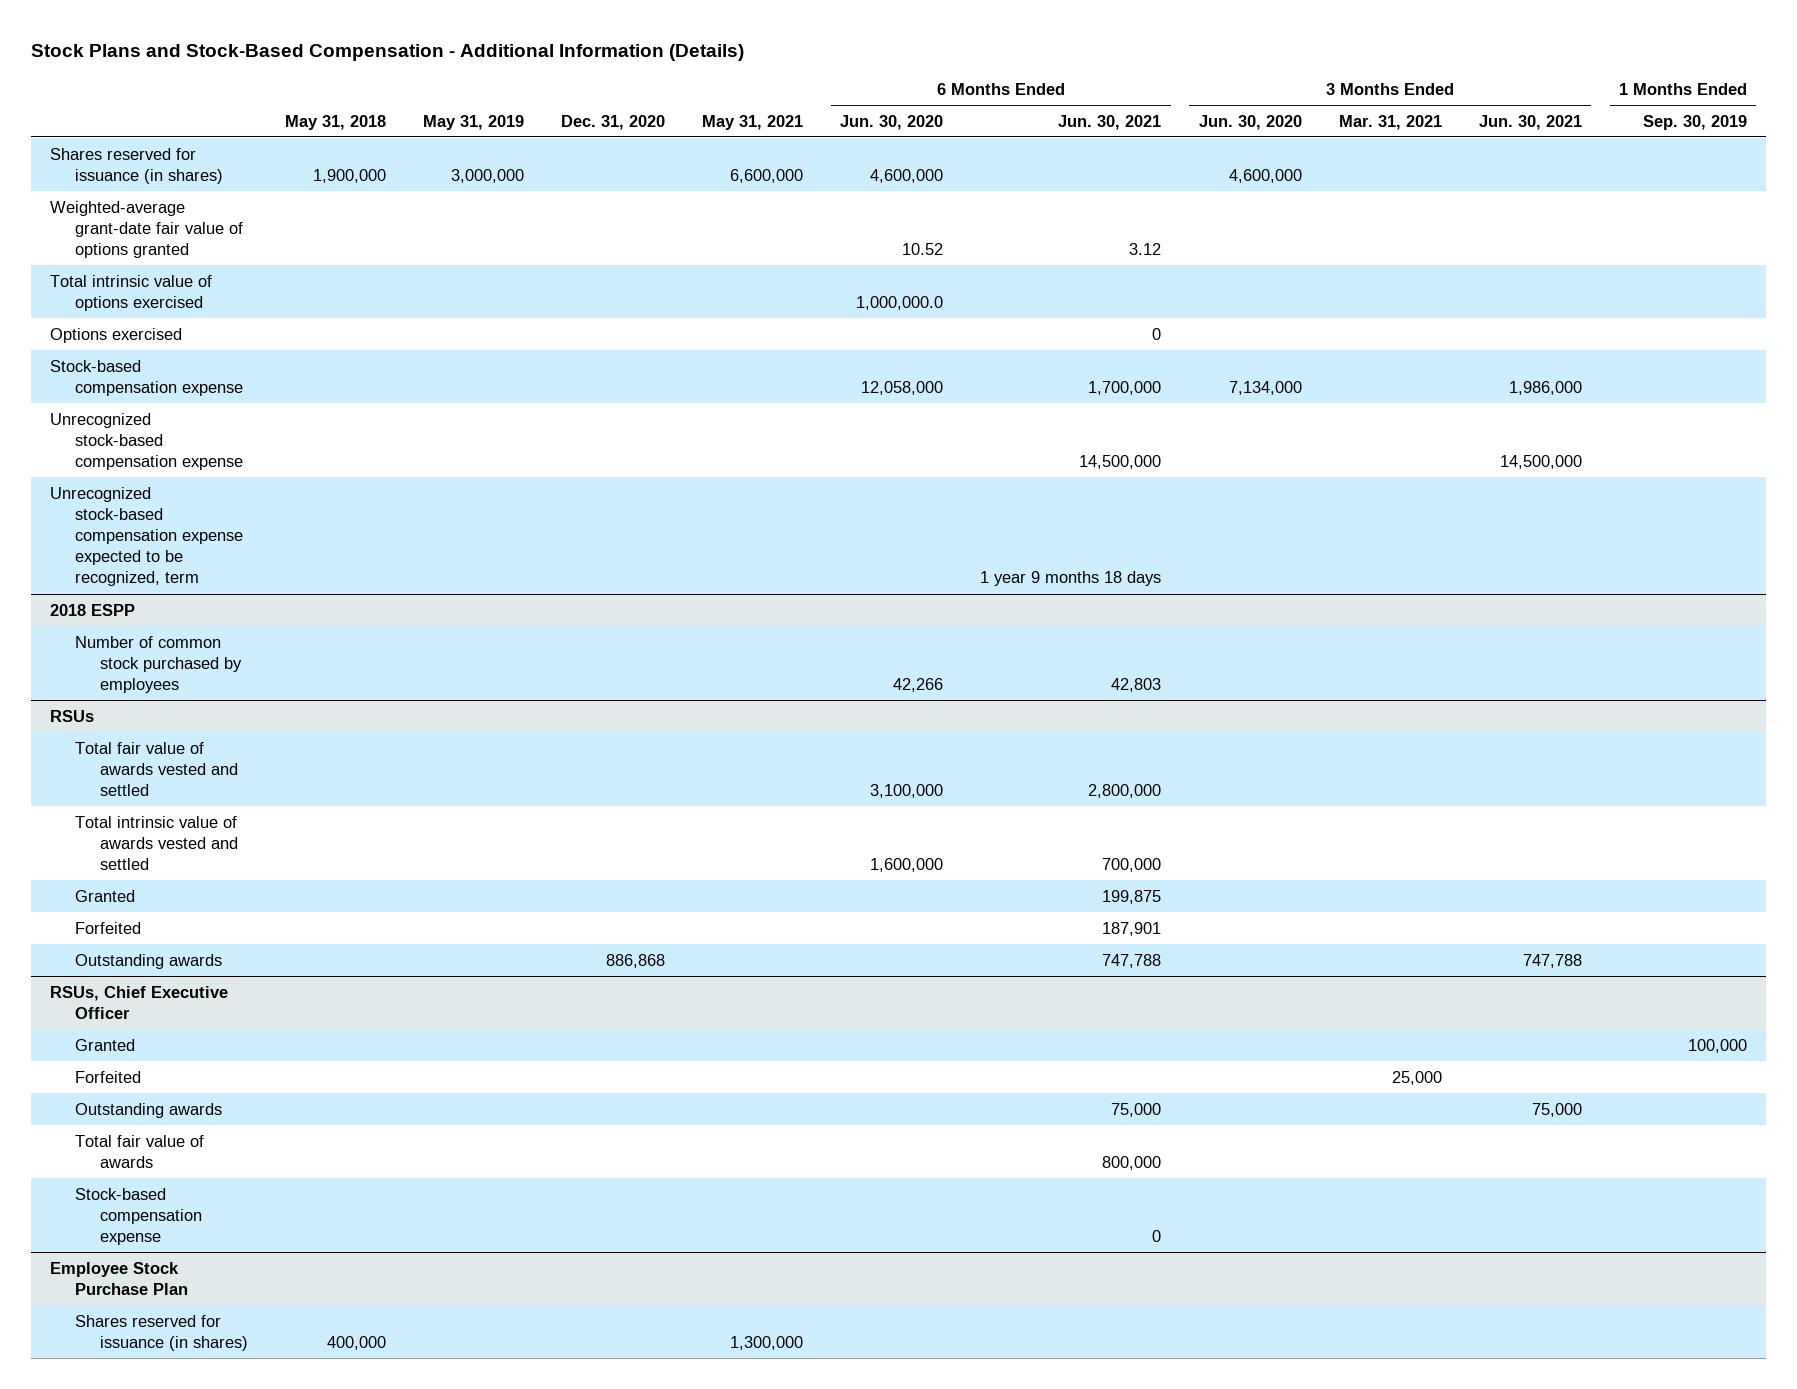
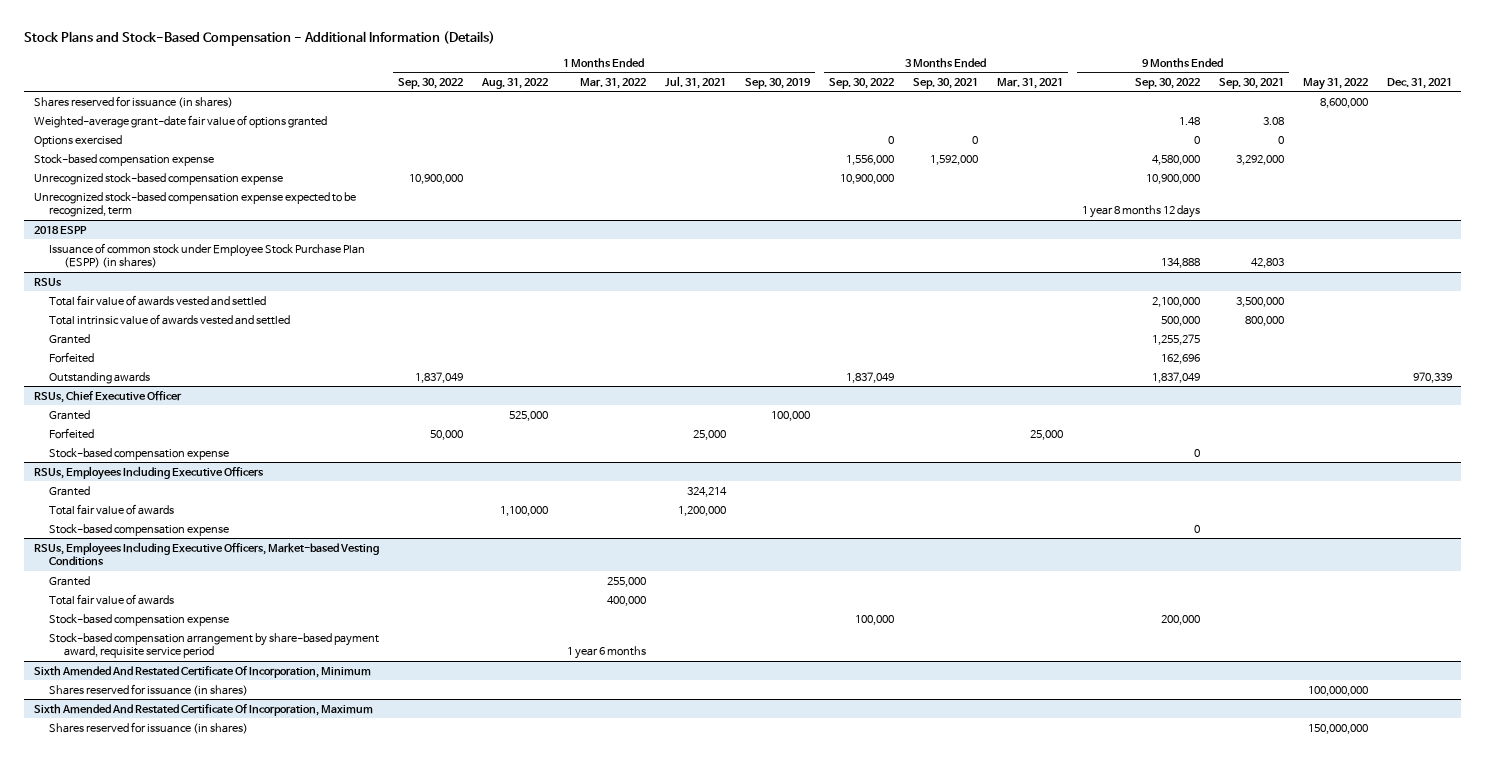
- | May 31, 2018 | May 31, 2019 | Dec. 31, 2020 | May 31, 2021 | 6 Months Ended Jun. 30, 2020 | 6 Months Ended Jun. 30, 2021 | 3 Months Ended Jun. 30, 2020 | 3 Months Ended Mar. 31, 2021 | 3 Months Ended Jun. 30, 2021 | 1 Months Ended Sep. 30, 2019
+ | 1 Months Ended Sep. 30, 2022 | 1 Months Ended Aug. 31, 2022 | 1 Months Ended Mar. 31, 2022 | 1 Months Ended Jul. 31, 2021 | 1 Months Ended Sep. 30, 2019 | 3 Months Ended Sep. 30, 2022 | 3 Months Ended Sep. 30, 2021 | 3 Months Ended Mar. 31, 2021 | 9 Months Ended Sep. 30, 2022 | 9 Months Ended Sep. 30, 2021 | May 31, 2022 | Dec. 31, 2021
- Total intrinsic value of options exercised | | | | | 1,000,000.0 | | | | |
@ 2018 ESPP
- Number of common stock purchased by employees | | | | | 42,266 | 42,803 | | | |
+ Issuance of common stock under Employee Stock Purchase Plan (ESPP) (in shares) | | | | | | | | | 134,888 | 42,803 | |
@ RSUs, Chief Executive Officer
- Outstanding awards | | | | | | 75,000 | | | 75,000 |
- Total fair value of awards | | | | | | 800,000 | | | |
- Employee Stock Purchase Plan
- Shares reserved for issuance (in shares) | 400,000 | | | 1,300,000 | | | | | |
+ RSUs, Employees Including Executive Officers
+ Granted | | | | 324,214 | | | | | | | |
+ Total fair value of awards | | 1,100,000 | | 1,200,000 | | | | | | | |
+ Stock-based compensation expense | | | | | | | | | 0 | | |
+ RSUs, Employees Including Executive Officers, Market-based Vesting Conditions
+ Granted | | | 255,000 | | | | | | | | |
+ Total fair value of awards | | | 400,000 | | | | | | | | |
+ Stock-based compensation expense | | | | | | 100,000 | | | 200,000 | | |
+ Stock-based compensation arrangement by share-based payment award, requisite service period | | | 1 year 6 months | | | | | | | | |
+ Sixth Amended And Restated Certificate Of Incorporation, Minimum
+ Shares reserved for issuance (in shares) | | | | | | | | | | | 100,000,000 |
+ Sixth Amended And Restated Certificate Of Incorporation, Maximum
+ Shares reserved for issuance (in shares) | | | | | | | | | | | 150,000,000 |

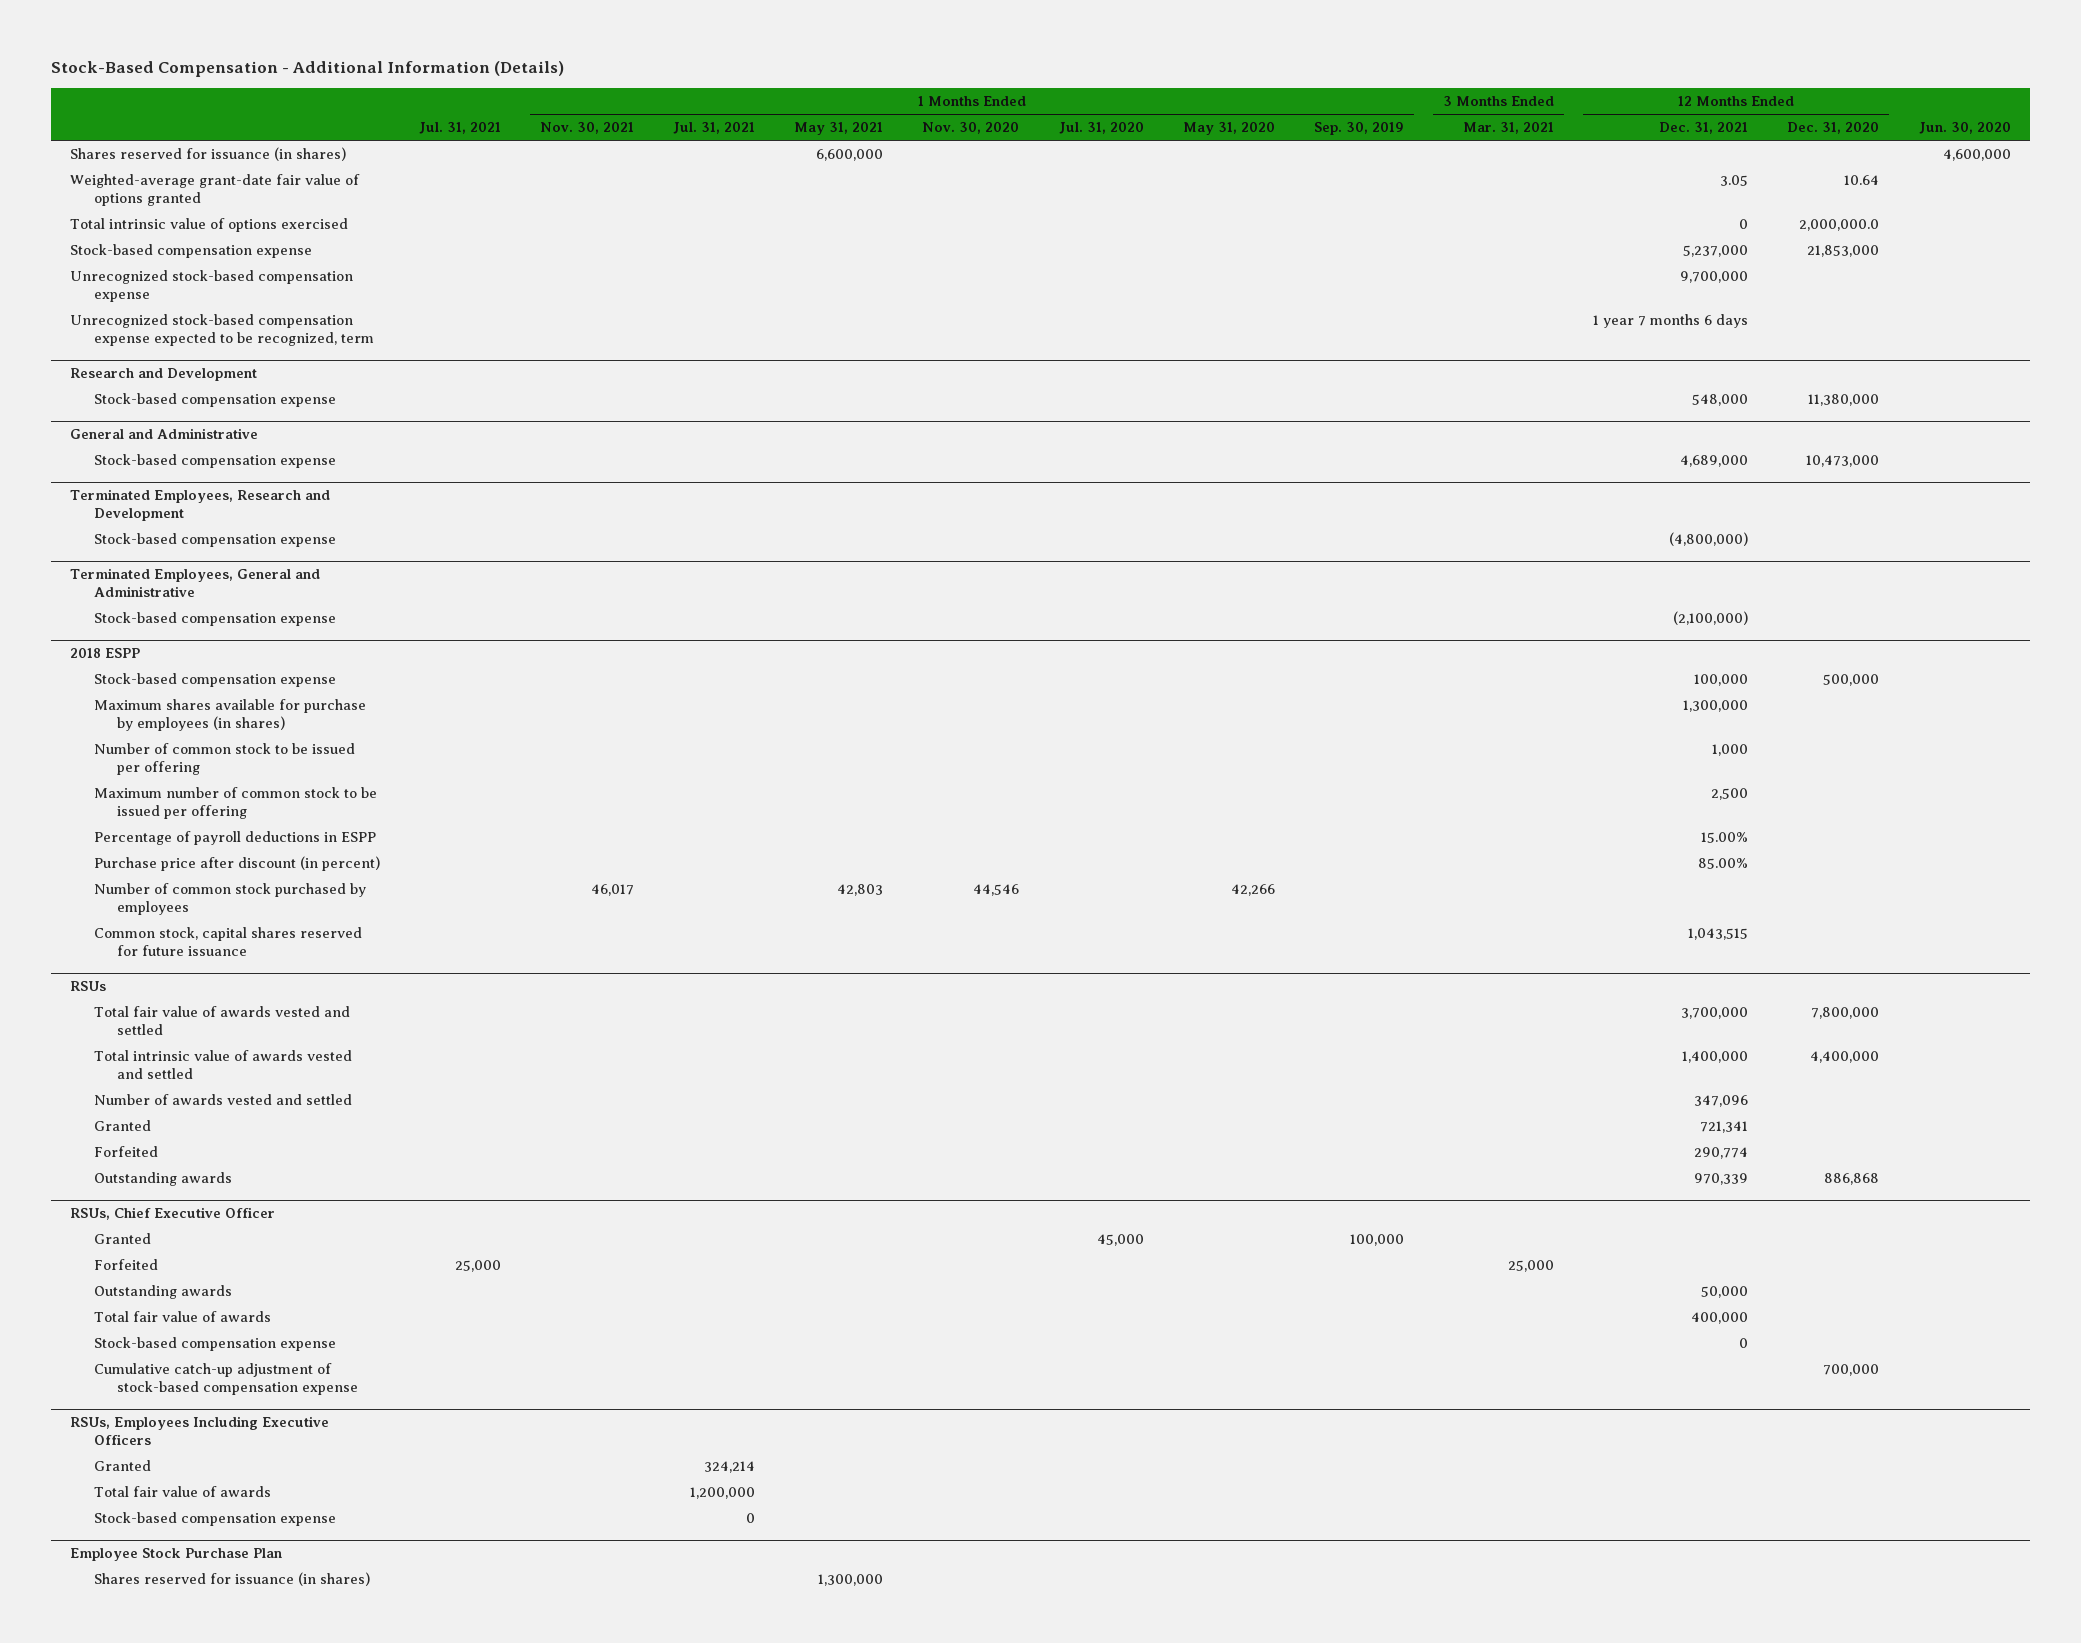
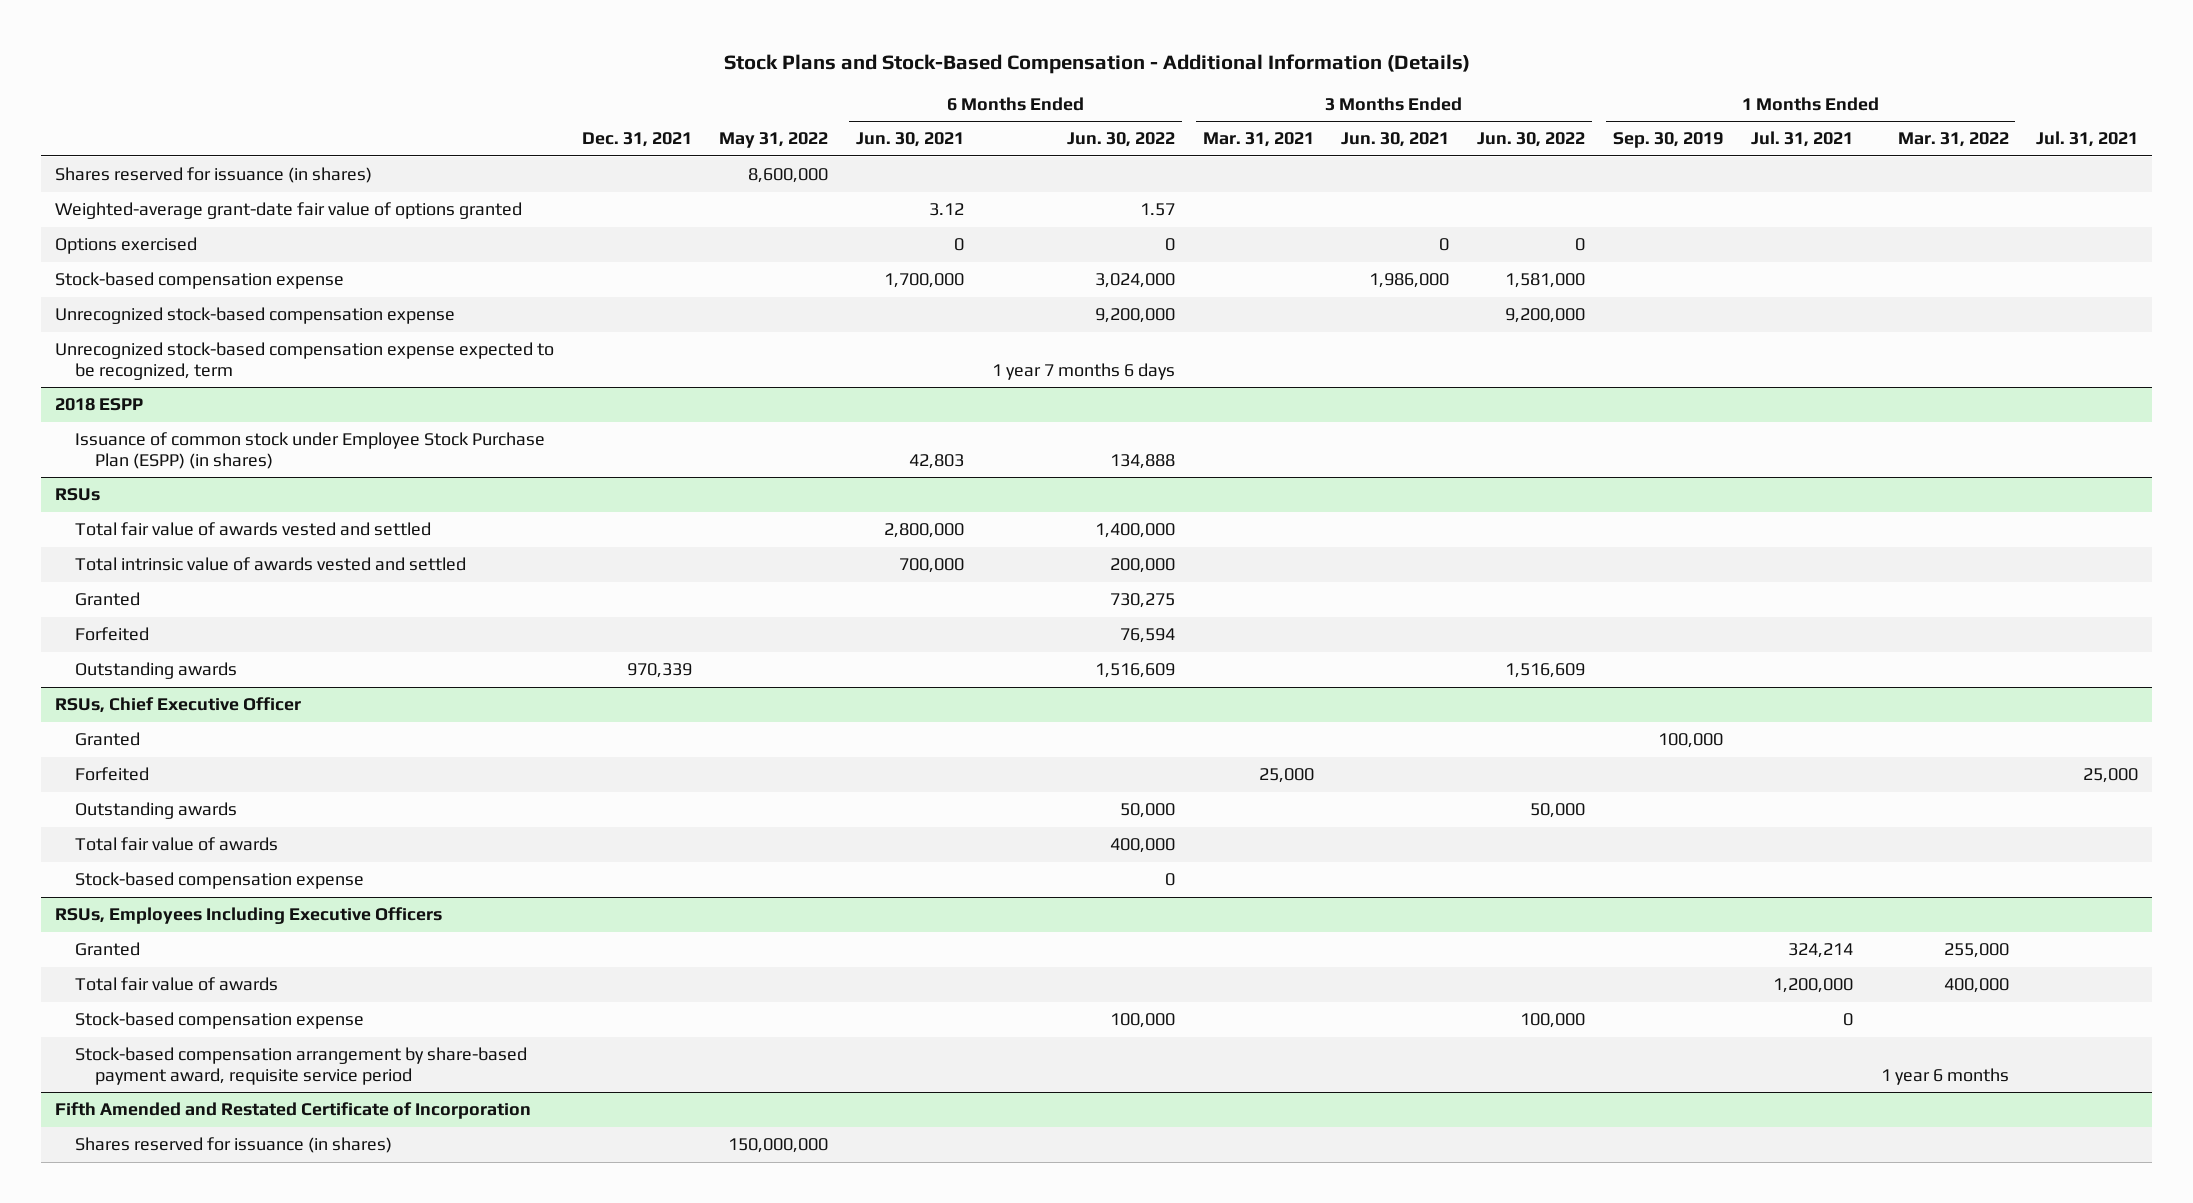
- Stock-Based Compensation - Additional Information (Details)
+ Stock Plans and Stock-Based Compensation - Additional Information (Details)
- | Jul. 31, 2021 | 1 Months Ended Nov. 30, 2021 | 1 Months Ended Jul. 31, 2021 | 1 Months Ended May 31, 2021 | 1 Months Ended Nov. 30, 2020 | 1 Months Ended Jul. 31, 2020 | 1 Months Ended May 31, 2020 | 1 Months Ended Sep. 30, 2019 | 3 Months Ended Mar. 31, 2021 | 12 Months Ended Dec. 31, 2021 | 12 Months Ended Dec. 31, 2020 | Jun. 30, 2020
+ | Dec. 31, 2021 | May 31, 2022 | 6 Months Ended Jun. 30, 2021 | 6 Months Ended Jun. 30, 2022 | 3 Months Ended Mar. 31, 2021 | 3 Months Ended Jun. 30, 2021 | 3 Months Ended Jun. 30, 2022 | 1 Months Ended Sep. 30, 2019 | 1 Months Ended Jul. 31, 2021 | 1 Months Ended Mar. 31, 2022 | Jul. 31, 2021
- Total intrinsic value of options exercised | | | | | | | | | | 0 | 2,000,000.0 |
+ Options exercised | | | 0 | 0 | | 0 | 0 | | | |
- Research and Development
- Stock-based compensation expense | | | | | | | | | | 548,000 | 11,380,000 |
- General and Administrative
- Stock-based compensation expense | | | | | | | | | | 4,689,000 | 10,473,000 |
- Terminated Employees, Research and Development
- Stock-based compensation expense | | | | | | | | | | (4,800,000) | |
- Terminated Employees, General and Administrative
- Stock-based compensation expense | | | | | | | | | | (2,100,000) | |
@ 2018 ESPP
- Stock-based compensation expense | | | | | | | | | | 100,000 | 500,000 |
- Maximum shares available for purchase by employees (in shares) | | | | | | | | | | 1,300,000 | |
- Number of common stock to be issued per offering | | | | | | | | | | 1,000 | |
- Maximum number of common stock to be issued per offering | | | | | | | | | | 2,500 | |
- Percentage of payroll deductions in ESPP | | | | | | | | | | 15.00% | |
- Purchase price after discount (in percent) | | | | | | | | | | 85.00% | |
- Number of common stock purchased by employees | | 46,017 | | 42,803 | 44,546 | | 42,266 | | | | |
- Common stock, capital shares reserved for future issuance | | | | | | | | | | 1,043,515 | |
+ Issuance of common stock under Employee Stock Purchase Plan (ESPP) (in shares) | | | 42,803 | 134,888 | | | | | | |
@ RSUs
- Number of awards vested and settled | | | | | | | | | | 347,096 | |
@ RSUs, Chief Executive Officer
- Cumulative catch-up adjustment of stock-based compensation expense | | | | | | | | | | | 700,000 |
- Employee Stock Purchase Plan
- Shares reserved for issuance (in shares) | | | | 1,300,000 | | | | | | | |
@ RSUs, Employees Including Executive Officers
+ Stock-based compensation arrangement by share-based payment award, requisite service period | | | | | | | | | | 1 year 6 months |
+ Fifth Amended and Restated Certificate of Incorporation
+ Shares reserved for issuance (in shares) | | 150,000,000 | | | | | | | | |

